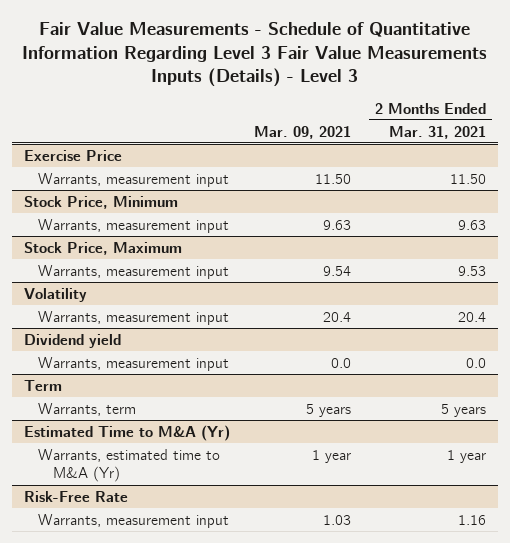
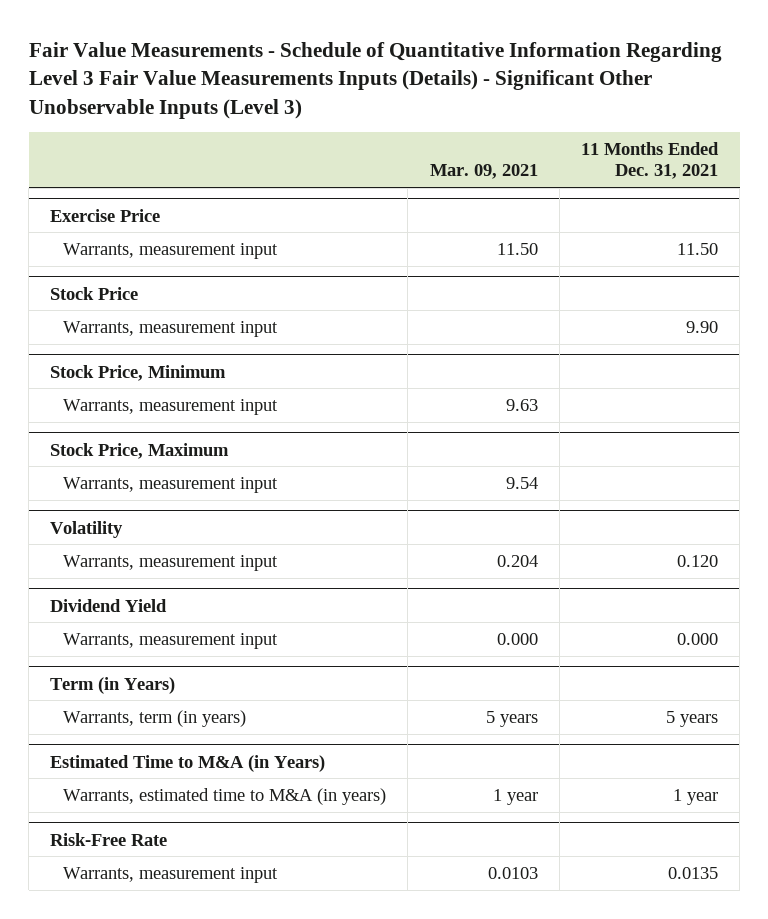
- Fair Value Measurements - Schedule of Quantitative Information Regarding Level 3 Fair Value Measurements Inputs (Details) - Level 3
+ Fair Value Measurements - Schedule of Quantitative Information Regarding Level 3 Fair Value Measurements Inputs (Details) - Significant Other Unobservable Inputs (Level 3)
- | Mar. 09, 2021 | 2 Months Ended Mar. 31, 2021
+ | Mar. 09, 2021 | 11 Months Ended Dec. 31, 2021
+ Stock Price
+ Warrants, measurement input | | 9.90
@ Volatility
- Warrants, measurement input | 20.4 | 20.4
- Dividend yield
- Warrants, measurement input | 0.0 | 0.0
- Term
- Warrants, term | 5 years | 5 years
- Estimated Time to M&A (Yr)
- Warrants, estimated time to M&A (Yr) | 1 year | 1 year
@ Volatility
+ Warrants, measurement input | 0.204 | 0.120
+ Dividend Yield
+ Warrants, measurement input | 0.000 | 0.000
+ Term (in Years)
+ Warrants, term (in years) | 5 years | 5 years
+ Estimated Time to M&A (in Years)
+ Warrants, estimated time to M&A (in years) | 1 year | 1 year
@ Risk-Free Rate
- Warrants, measurement input | 1.03 | 1.16
+ Warrants, measurement input | 0.0103 | 0.0135

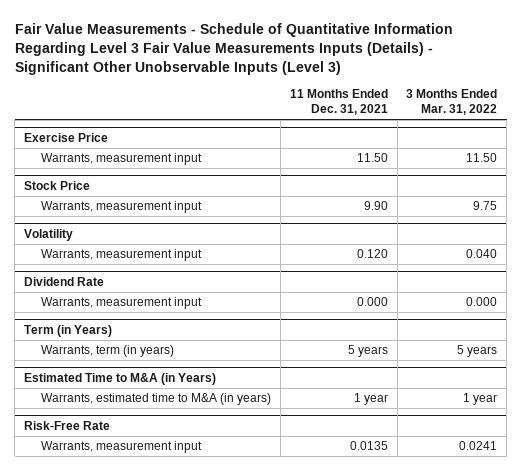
- | Mar. 09, 2021 | 11 Months Ended Dec. 31, 2021
+ | 11 Months Ended Dec. 31, 2021 | 3 Months Ended Mar. 31, 2022
- Stock Price, Minimum
- Warrants, measurement input | 9.63 |
- Stock Price, Maximum
- Warrants, measurement input | 9.54 |
- Dividend Yield
+ Dividend Rate

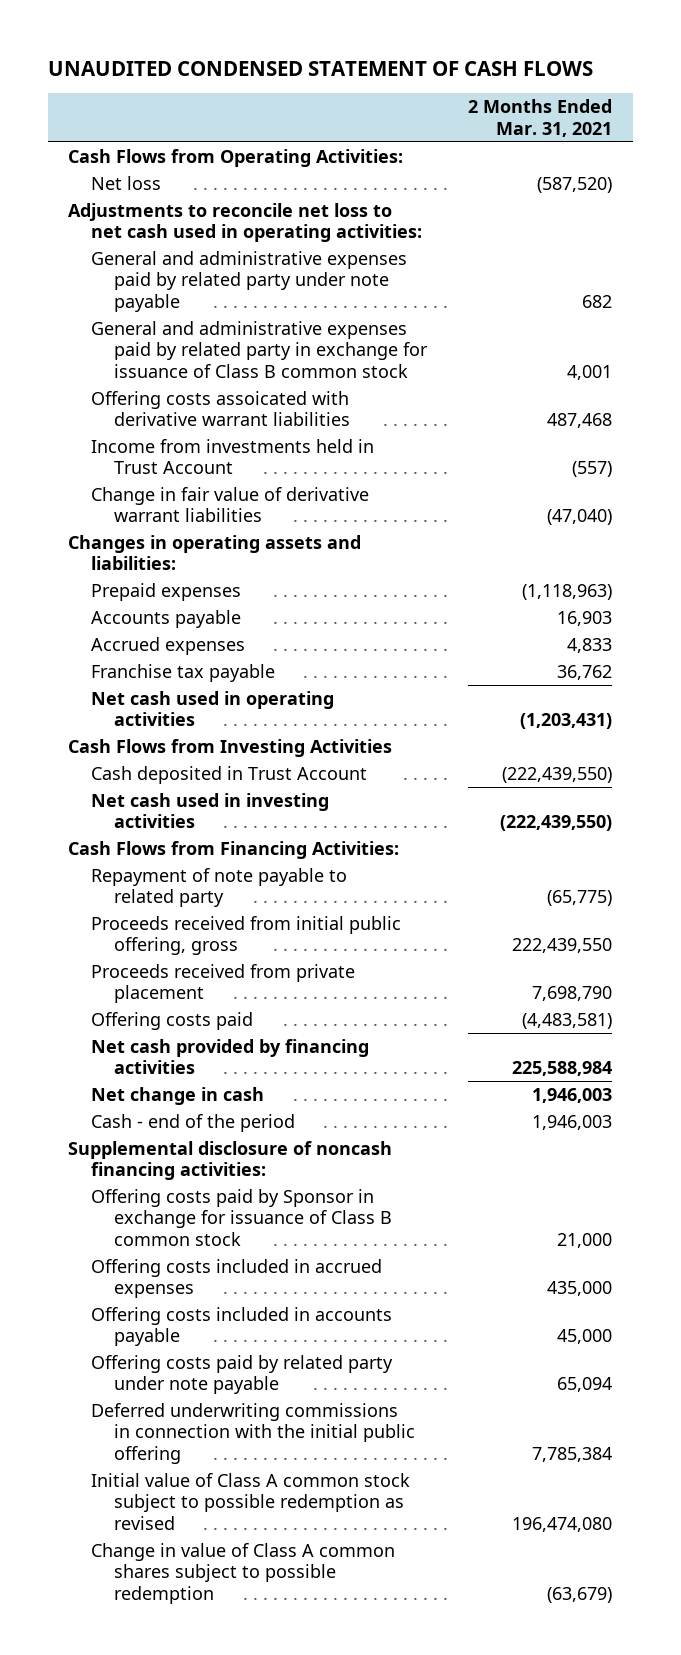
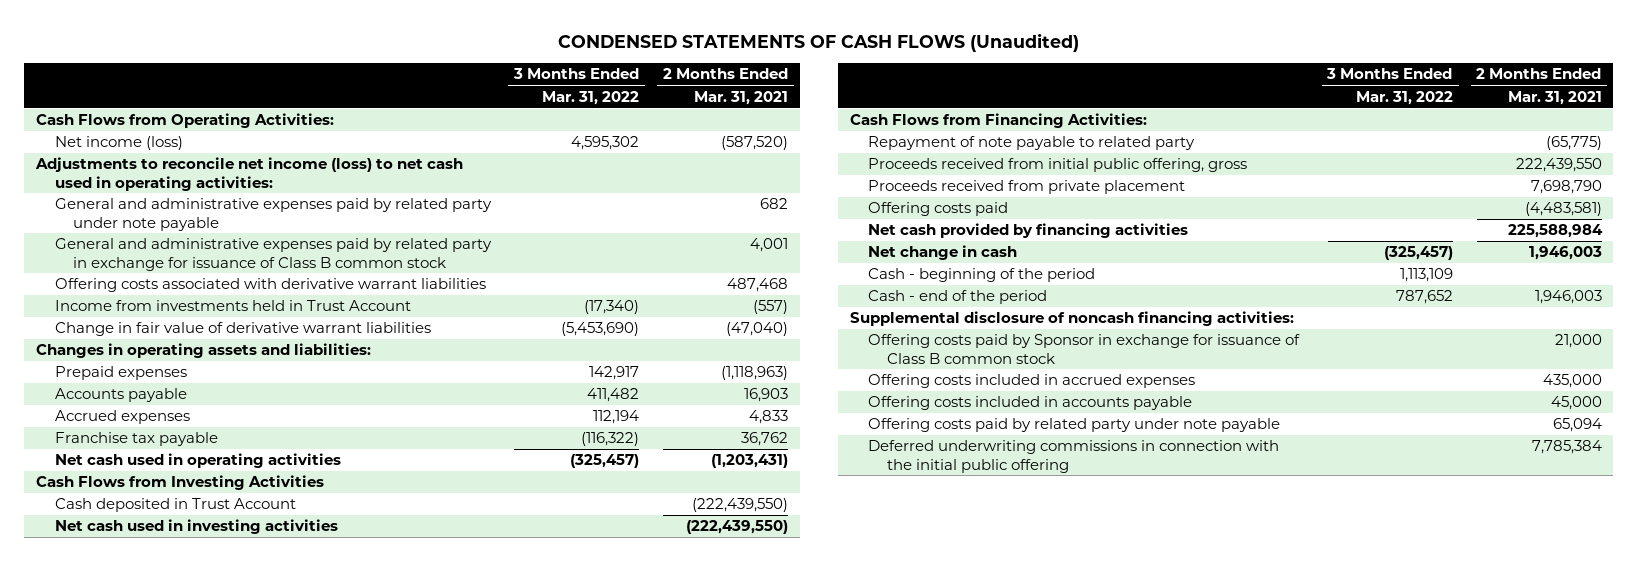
- UNAUDITED CONDENSED STATEMENT OF CASH FLOWS
+ CONDENSED STATEMENTS OF CASH FLOWS (Unaudited)
- | 2 Months Ended Mar. 31, 2021
+ | 3 Months Ended Mar. 31, 2022 | 2 Months Ended Mar. 31, 2021
- Net loss | (587,520)
- Adjustments to reconcile net loss to net cash used in operating activities:
+ Net income (loss) | 4,595,302 | (587,520)
+ Adjustments to reconcile net income (loss) to net cash used in operating activities:
- Offering costs assoicated with derivative warrant liabilities | 487,468
+ Offering costs associated with derivative warrant liabilities | | 487,468
+ Cash - beginning of the period | 1,113,109 |
- Initial value of Class A common stock subject to possible redemption as revised | 196,474,080
- Change in value of Class A common shares subject to possible redemption | (63,679)

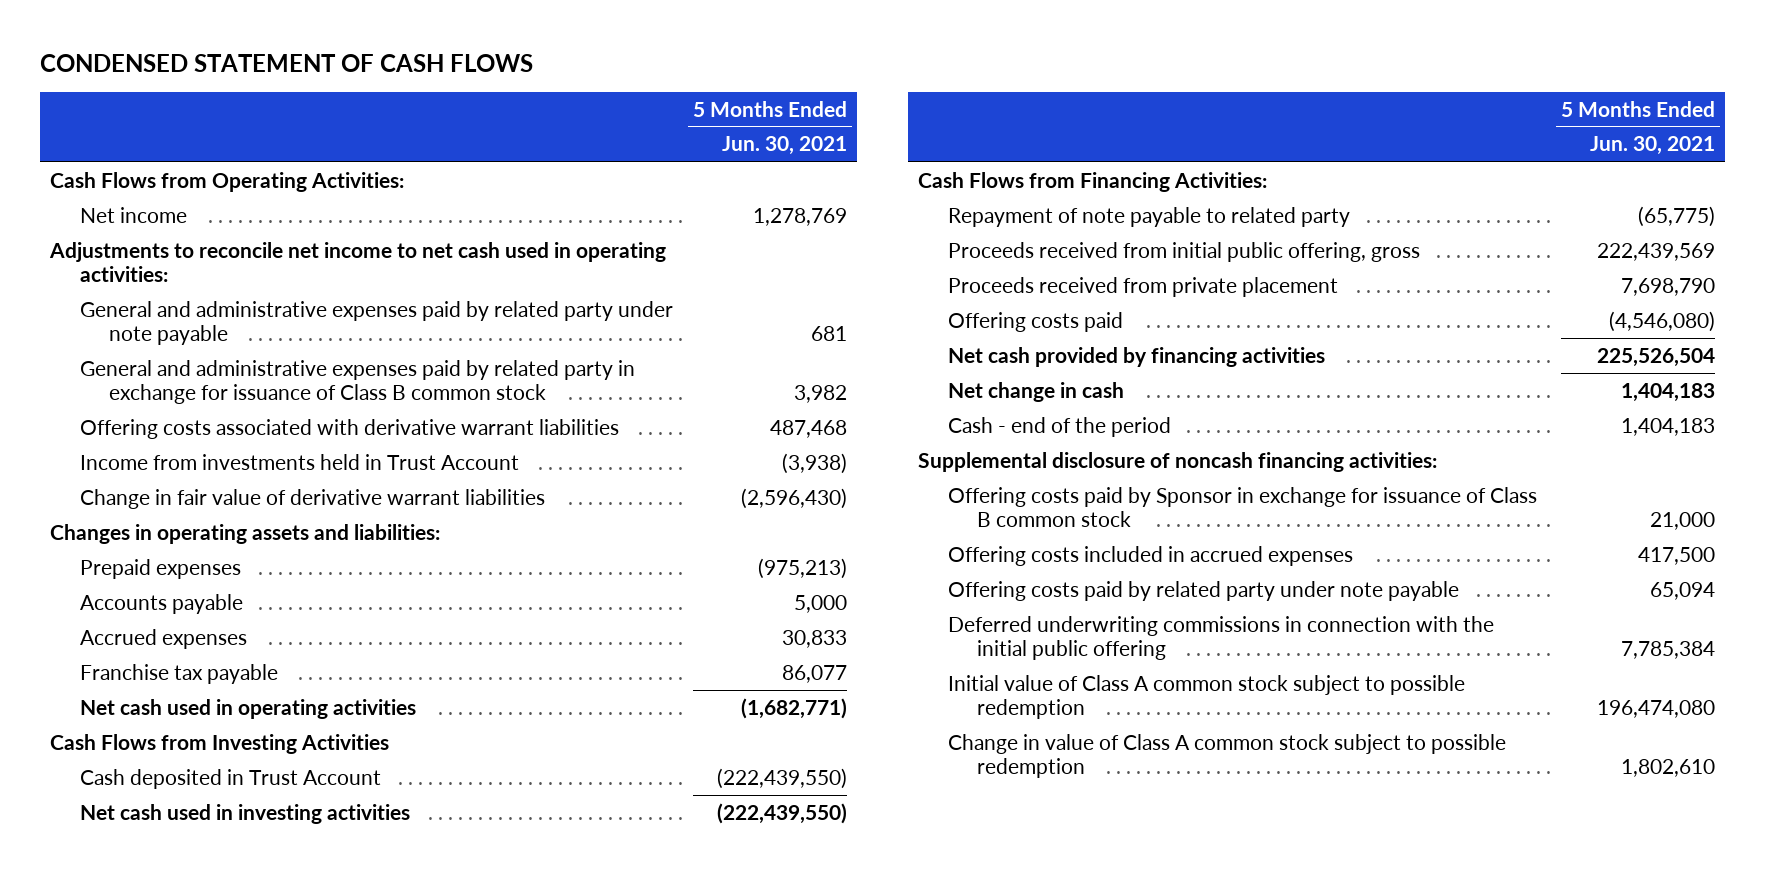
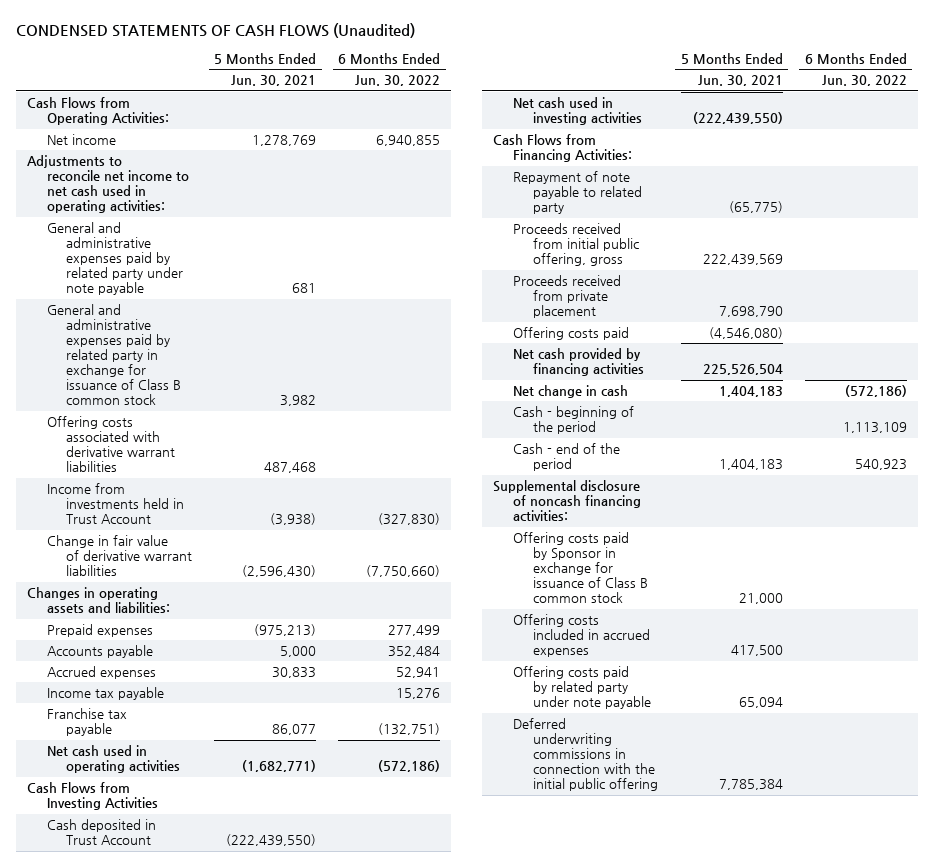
- CONDENSED STATEMENT OF CASH FLOWS
+ CONDENSED STATEMENTS OF CASH FLOWS (Unaudited)
- | 5 Months Ended Jun. 30, 2021
+ | 5 Months Ended Jun. 30, 2021 | 6 Months Ended Jun. 30, 2022
+ Income tax payable | | 15,276
+ Cash - beginning of the period | | 1,113,109
- Initial value of Class A common stock subject to possible redemption | 196,474,080
- Change in value of Class A common stock subject to possible redemption | 1,802,610

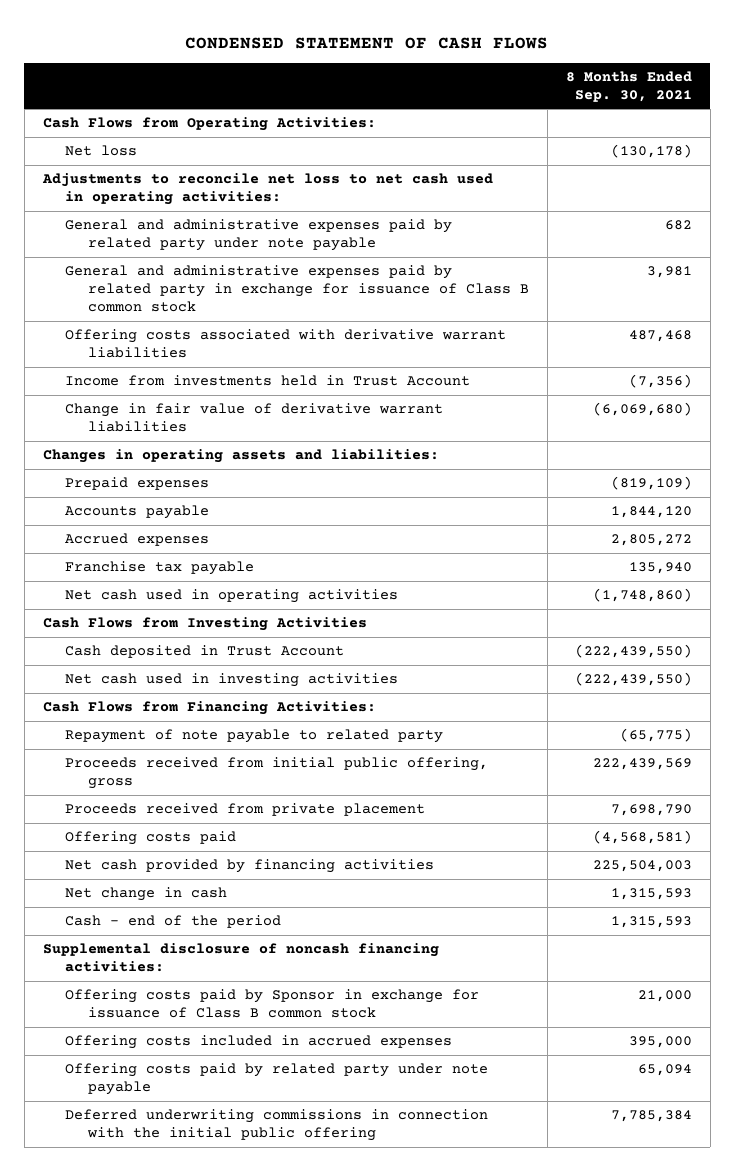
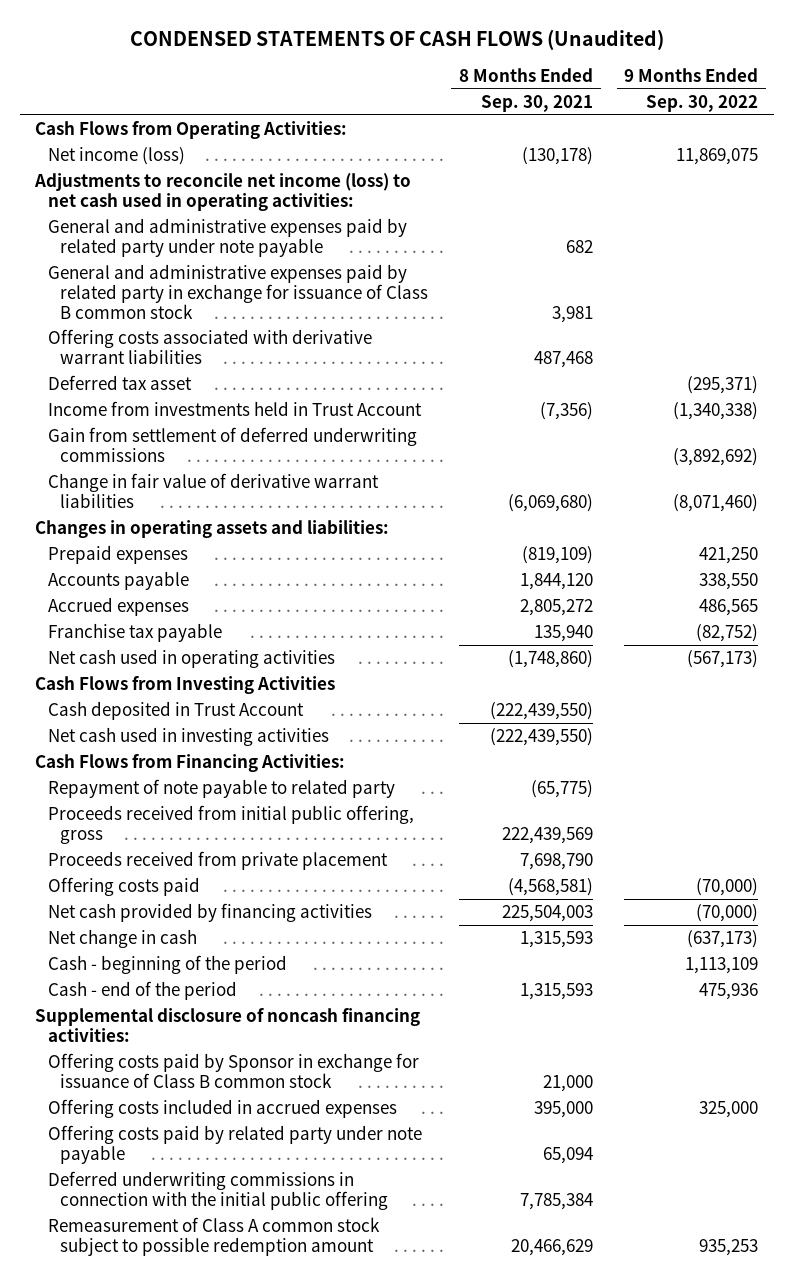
- CONDENSED STATEMENT OF CASH FLOWS
+ CONDENSED STATEMENTS OF CASH FLOWS (Unaudited)
- | 8 Months Ended Sep. 30, 2021
+ | 8 Months Ended Sep. 30, 2021 | 9 Months Ended Sep. 30, 2022
- Net loss | (130,178)
- Adjustments to reconcile net loss to net cash used in operating activities:
+ Net income (loss) | (130,178) | 11,869,075
+ Adjustments to reconcile net income (loss) to net cash used in operating activities:
+ Deferred tax asset | | (295,371)
+ Gain from settlement of deferred underwriting commissions | | (3,892,692)
+ Cash - beginning of the period | | 1,113,109
+ Remeasurement of Class A common stock subject to possible redemption amount | 20,466,629 | 935,253

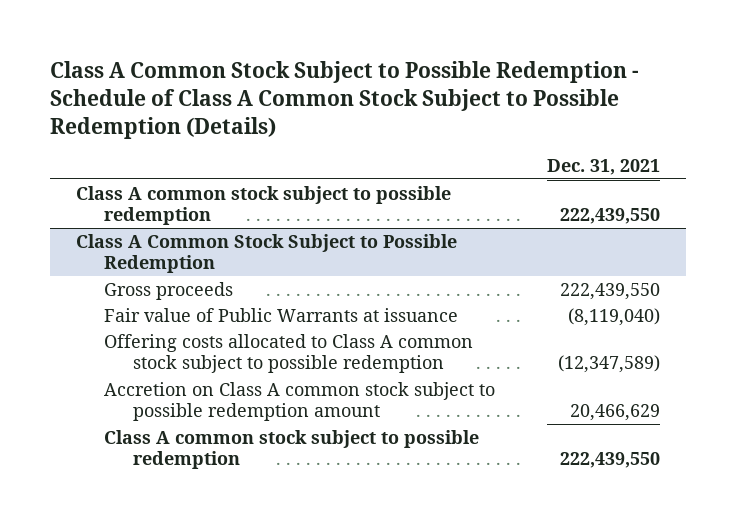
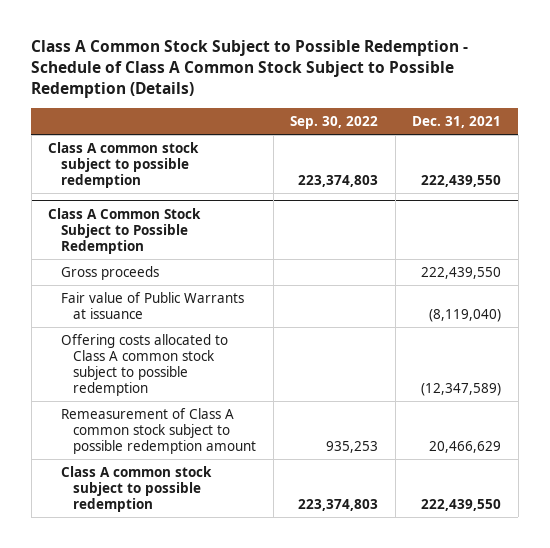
- | Dec. 31, 2021
+ | Sep. 30, 2022 | Dec. 31, 2021
@ Class A Common Stock Subject to Possible Redemption
- Accretion on Class A common stock subject to possible redemption amount | 20,466,629
+ Remeasurement of Class A common stock subject to possible redemption amount | 935,253 | 20,466,629

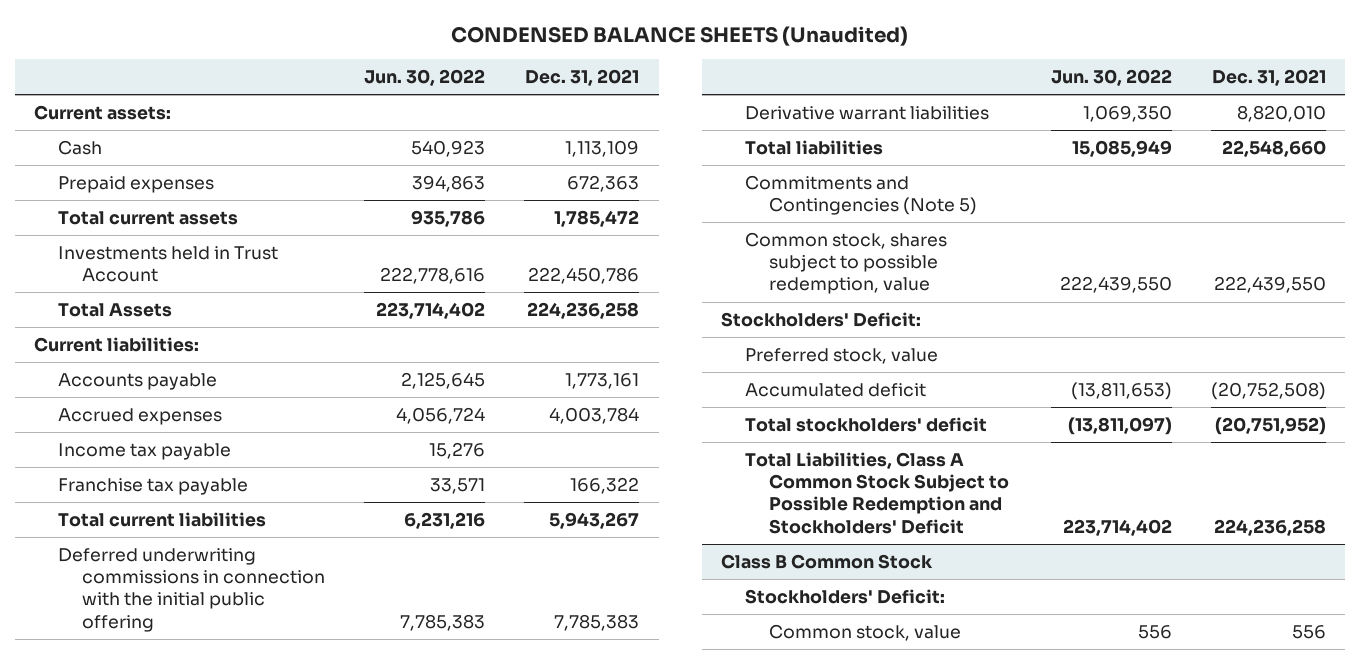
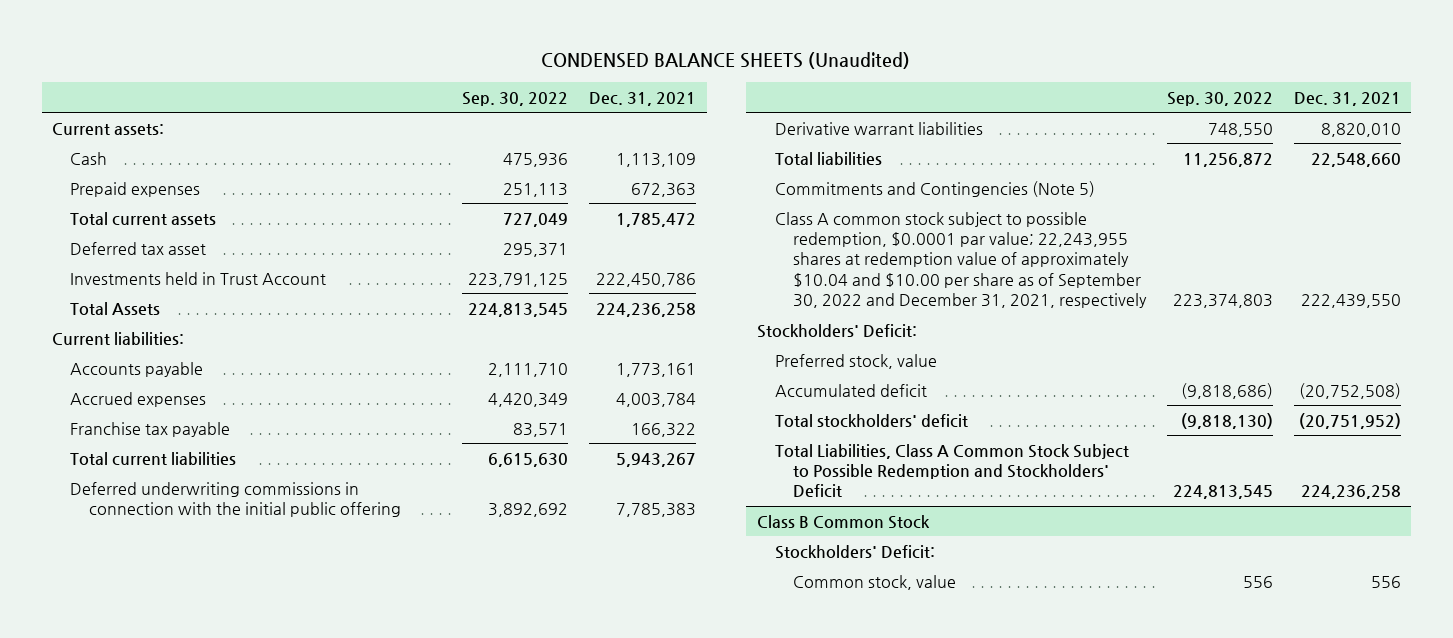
- | Jun. 30, 2022 | Dec. 31, 2021
+ | Sep. 30, 2022 | Dec. 31, 2021
+ Deferred tax asset | 295,371 |
- Income tax payable | 15,276 |
- Common stock, shares subject to possible redemption, value | 222,439,550 | 222,439,550
+ Class A common stock subject to possible redemption, $0.0001 par value; 22,243,955 shares at redemption value of approximately $10.04 and $10.00 per share as of September 30, 2022 and December 31, 2021, respectively | 223,374,803 | 222,439,550

